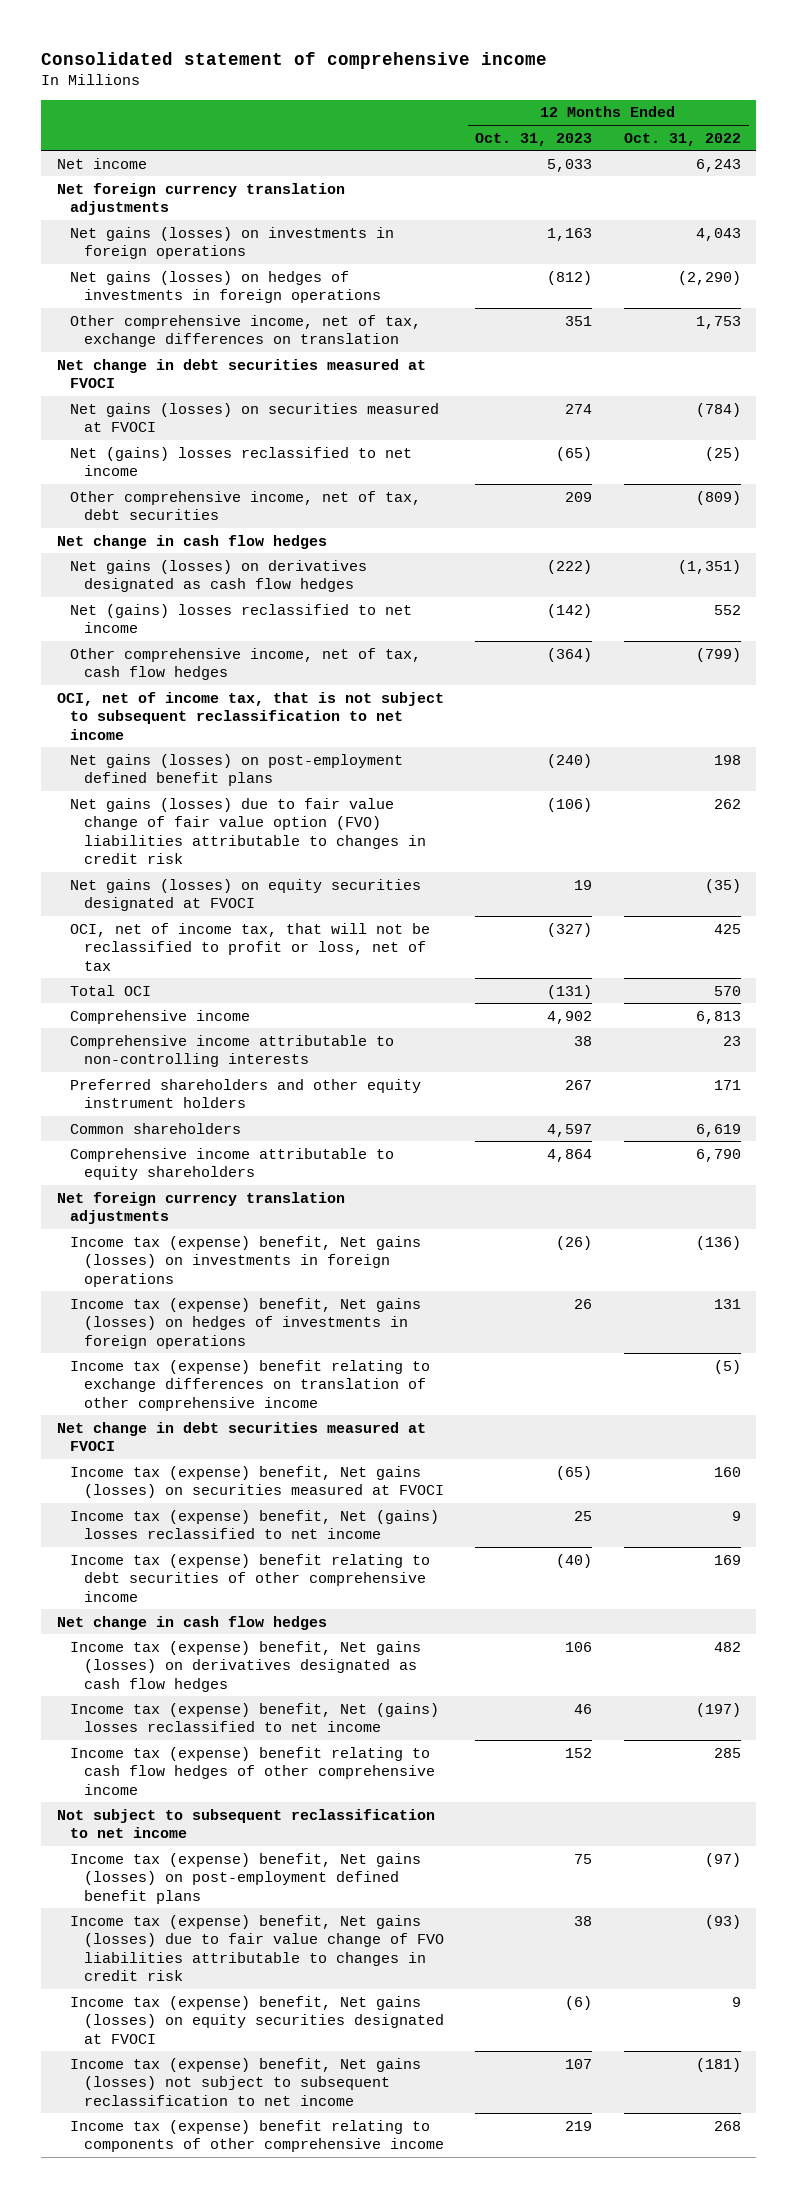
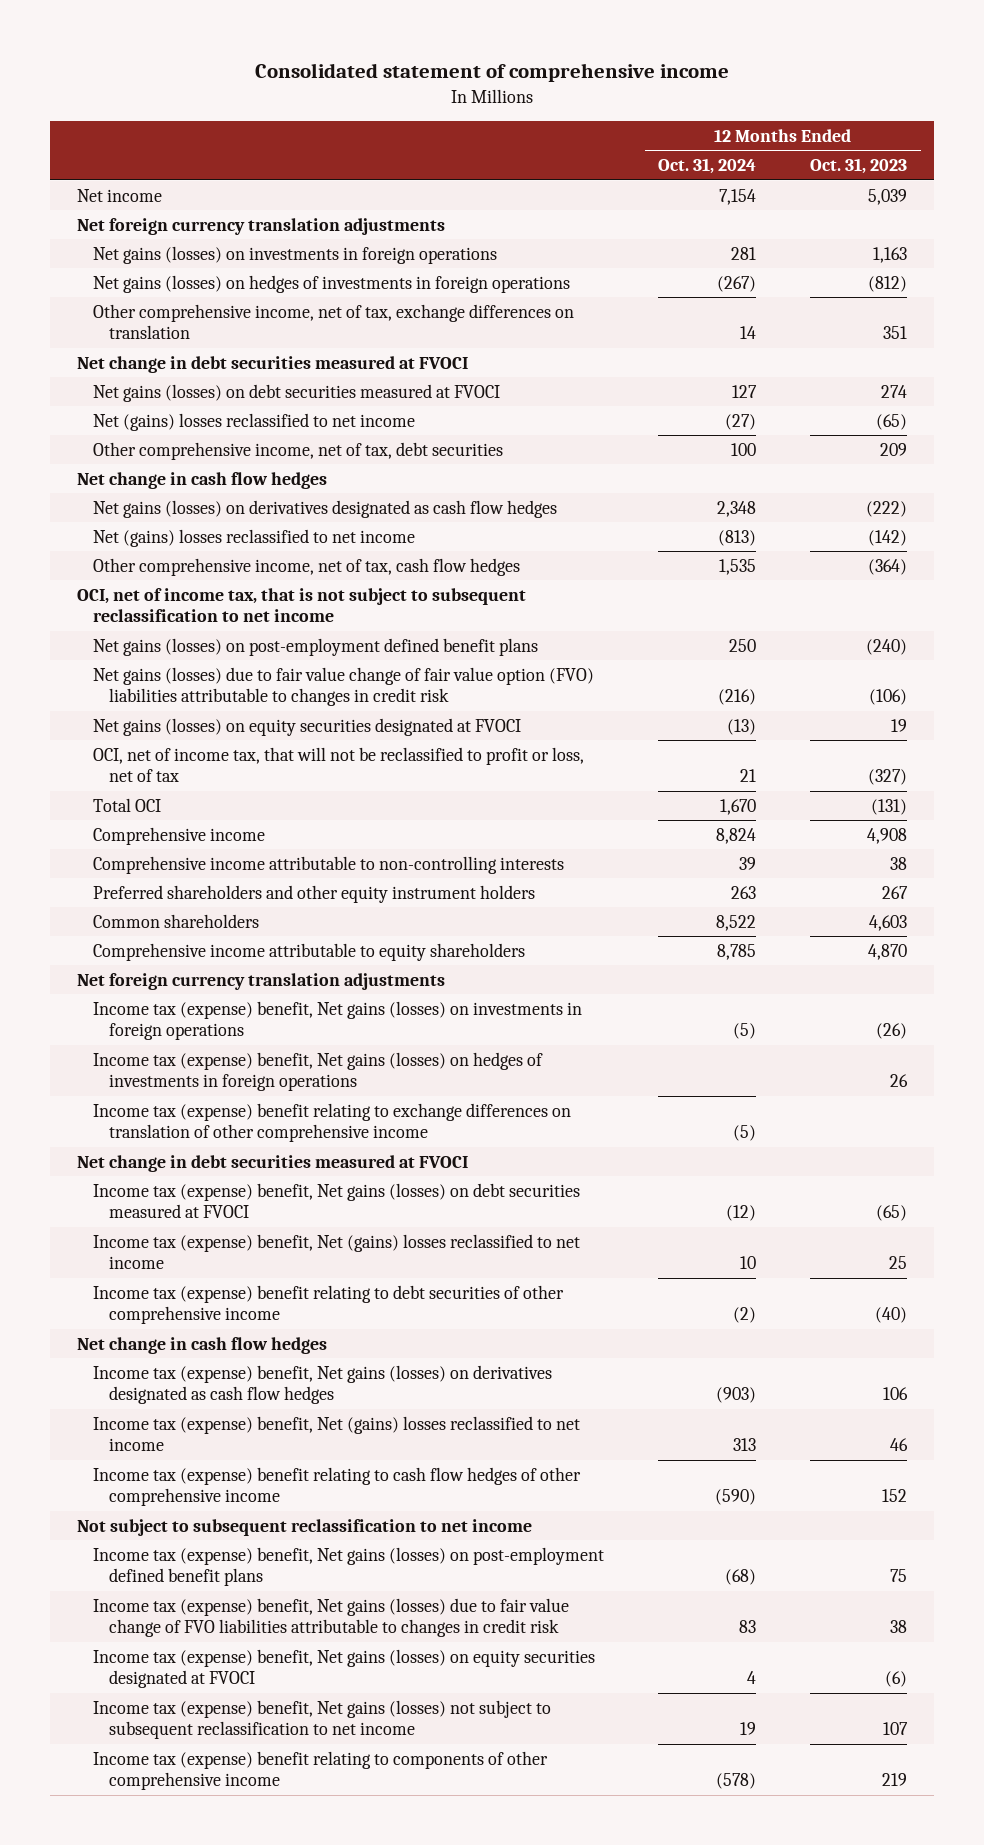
- | 12 Months Ended Oct. 31, 2023 | 12 Months Ended Oct. 31, 2022
+ | 12 Months Ended Oct. 31, 2024 | 12 Months Ended Oct. 31, 2023
- Net income | 5,033 | 6,243
+ Net income | 7,154 | 5,039
- Net gains (losses) on securities measured at FVOCI | 274 | (784)
+ Net gains (losses) on debt securities measured at FVOCI | 127 | 274
- Comprehensive income | 4,902 | 6,813
+ Comprehensive income | 8,824 | 4,908
- Common shareholders | 4,597 | 6,619
- Comprehensive income attributable to equity shareholders | 4,864 | 6,790
+ Common shareholders | 8,522 | 4,603
+ Comprehensive income attributable to equity shareholders | 8,785 | 4,870
- Income tax (expense) benefit, Net gains (losses) on securities measured at FVOCI | (65) | 160
+ Income tax (expense) benefit, Net gains (losses) on debt securities measured at FVOCI | (12) | (65)

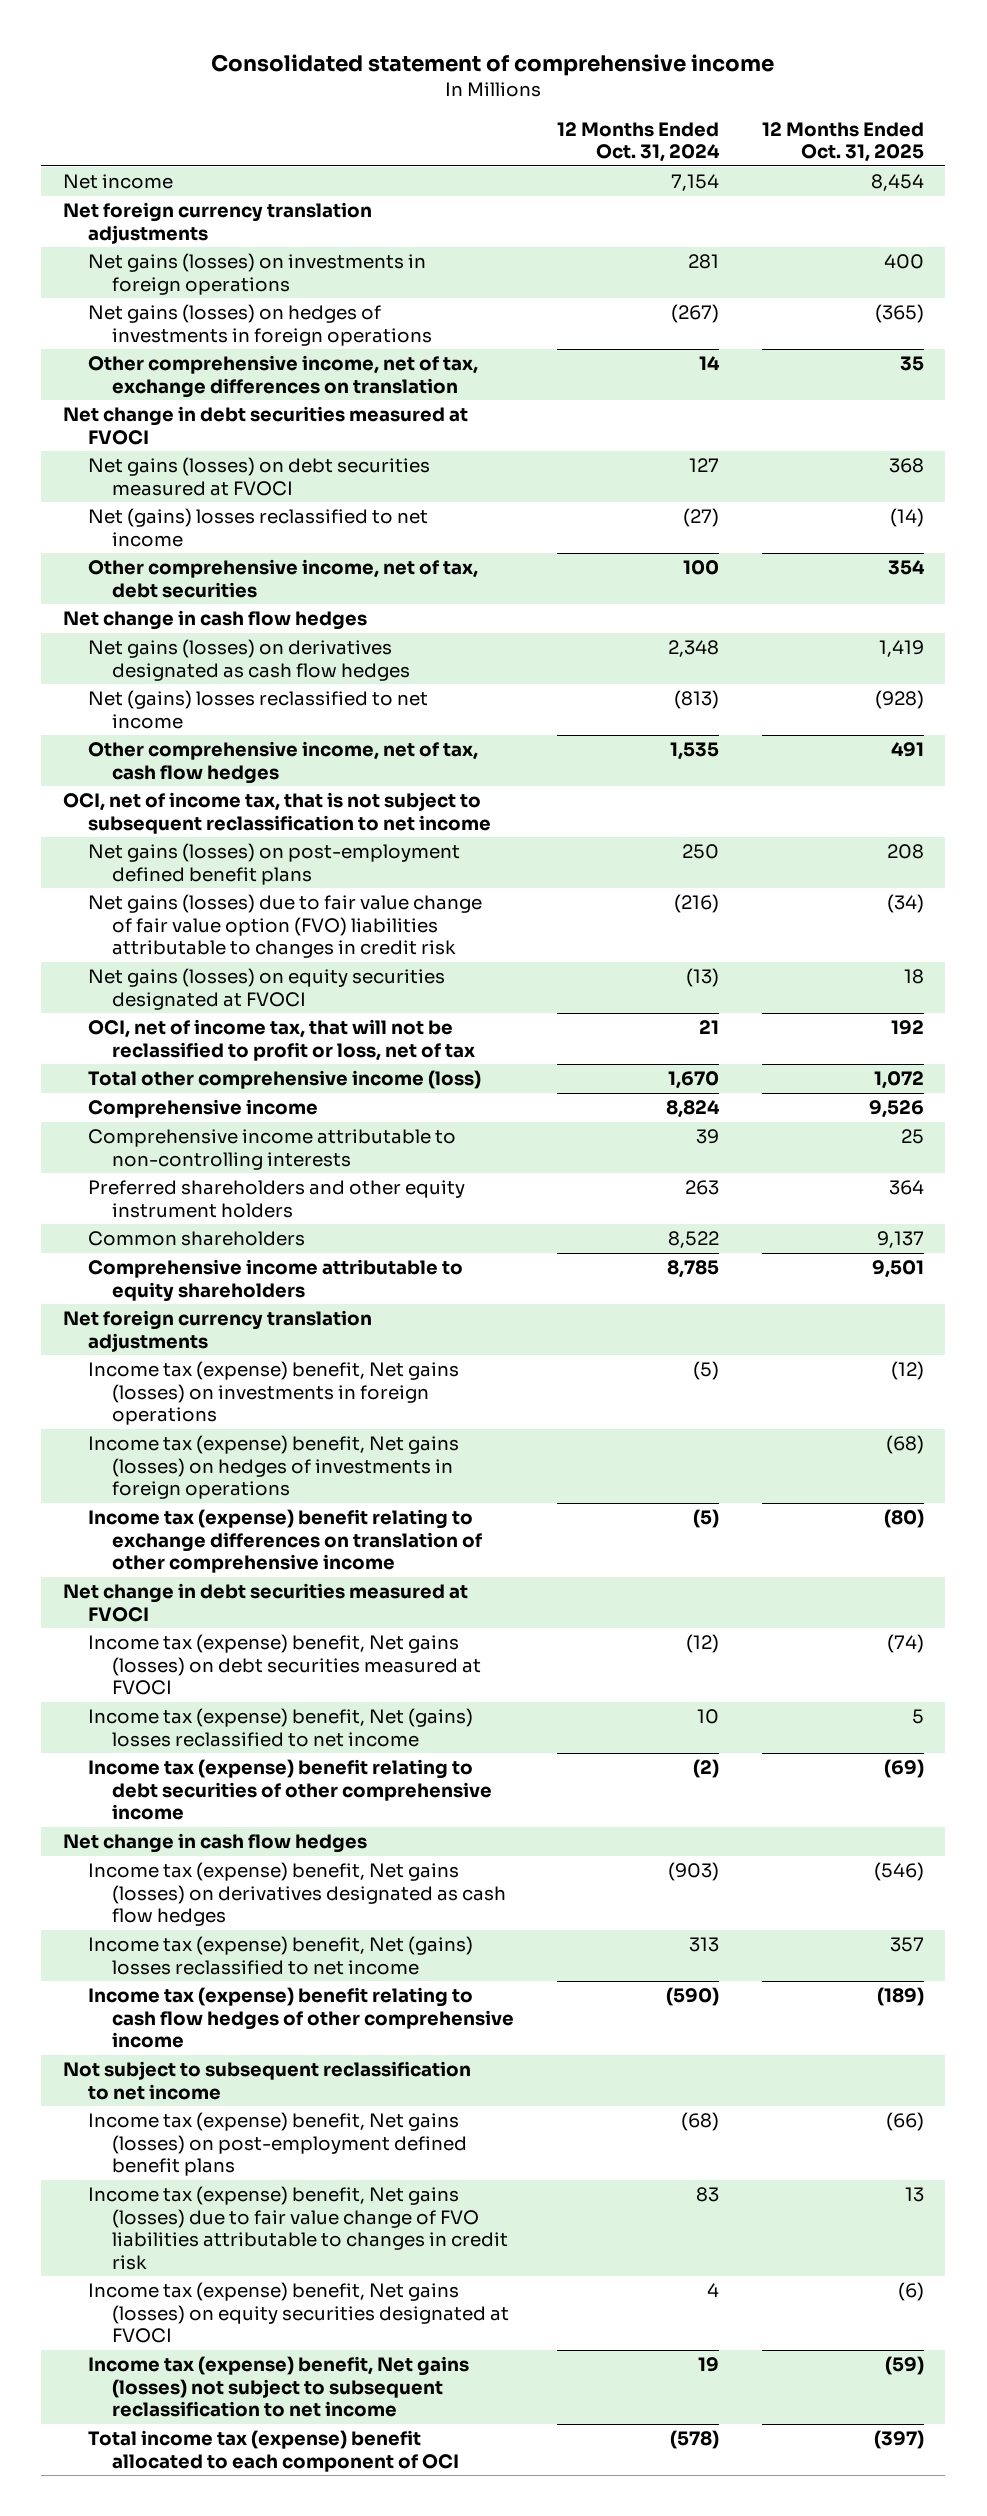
- | 12 Months Ended Oct. 31, 2024 | 12 Months Ended Oct. 31, 2023
+ | 12 Months Ended Oct. 31, 2024 | 12 Months Ended Oct. 31, 2025
- Total OCI | 1,670 | (131)
+ Total other comprehensive income (loss) | 1,670 | 1,072
- Income tax (expense) benefit relating to components of other comprehensive income | (578) | 219
+ Total income tax (expense) benefit allocated to each component of OCI | (578) | (397)

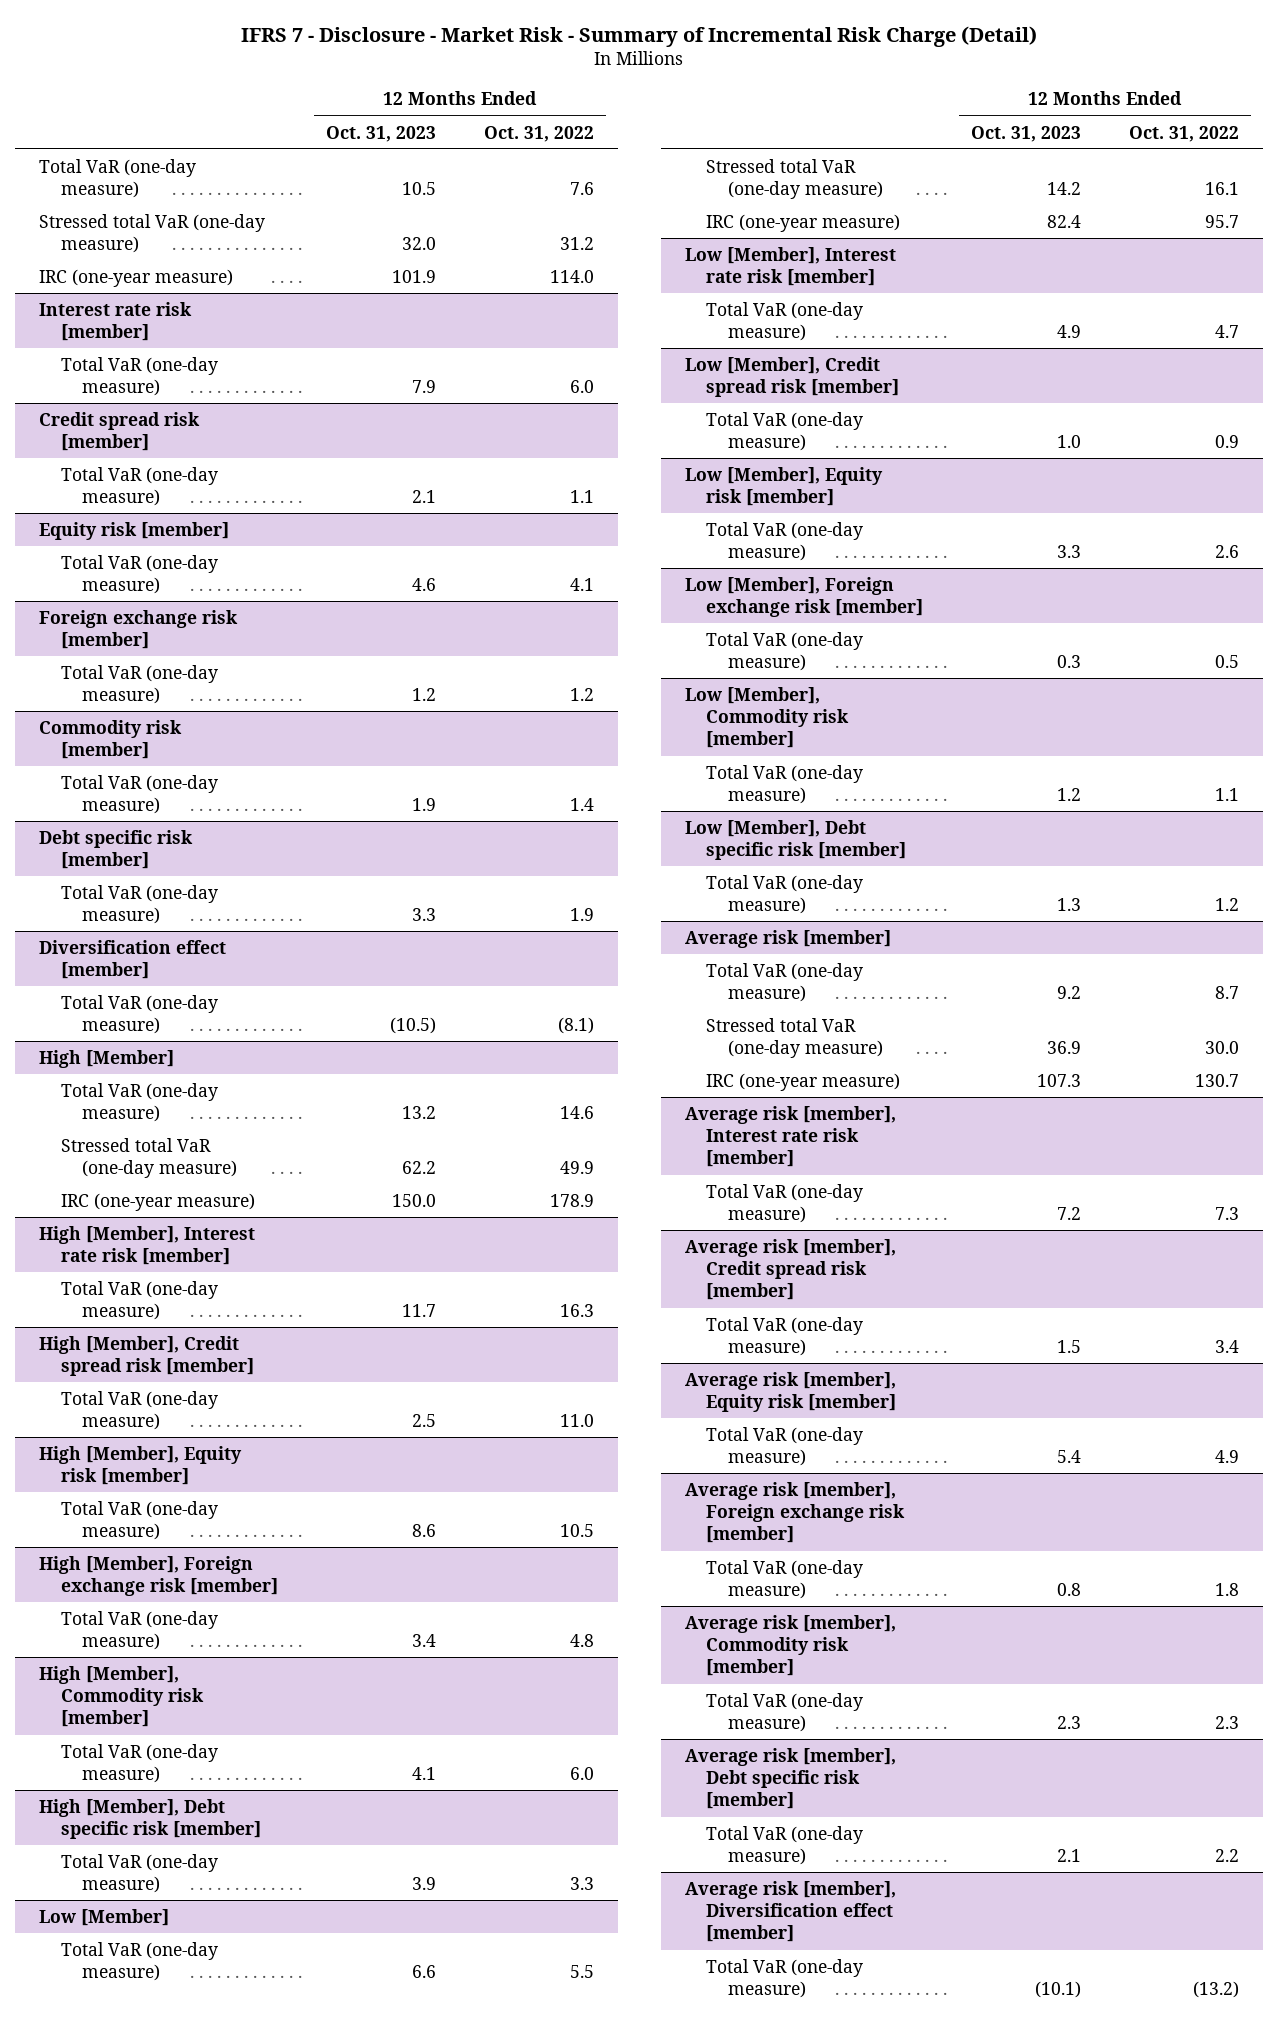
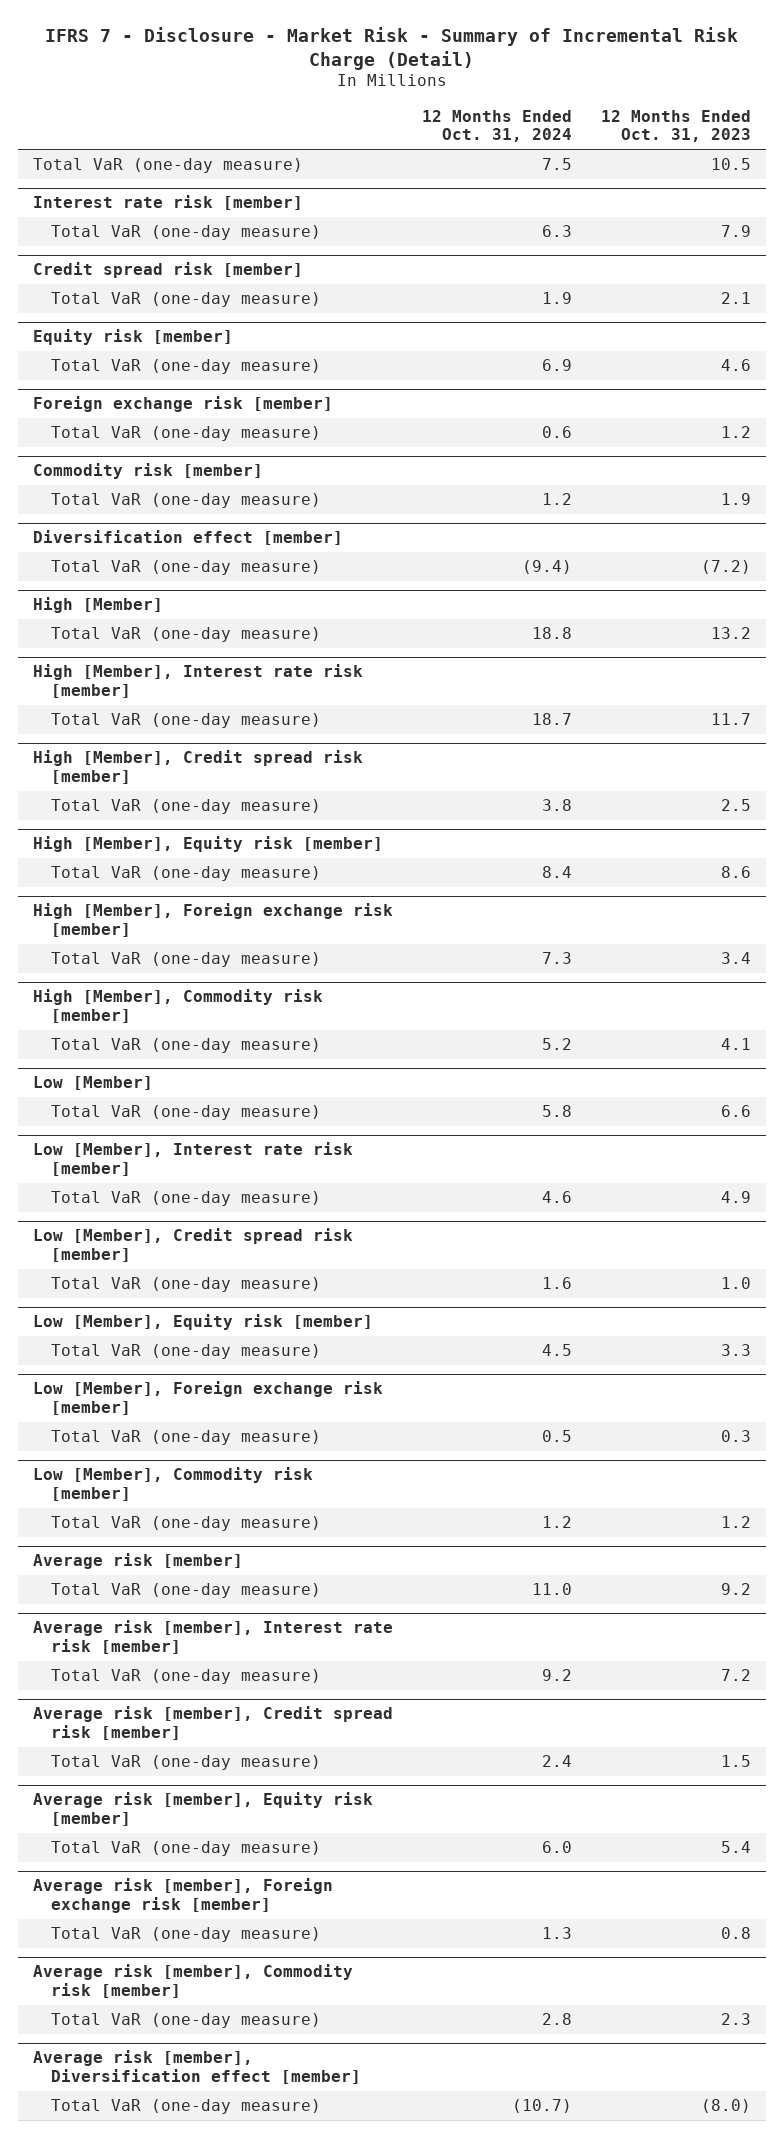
- | 12 Months Ended Oct. 31, 2023 | 12 Months Ended Oct. 31, 2022
+ | 12 Months Ended Oct. 31, 2024 | 12 Months Ended Oct. 31, 2023
- Stressed total VaR (one-day measure) | 32.0 | 31.2
- IRC (one-year measure) | 101.9 | 114.0
- Debt specific risk [member]
- Total VaR (one-day measure) | 3.3 | 1.9
@ Diversification effect [member]
- Total VaR (one-day measure) | (10.5) | (8.1)
+ Total VaR (one-day measure) | (9.4) | (7.2)
@ High [Member]
- Stressed total VaR (one-day measure) | 62.2 | 49.9
- IRC (one-year measure) | 150.0 | 178.9
- High [Member], Debt specific risk [member]
- Total VaR (one-day measure) | 3.9 | 3.3
@ Low [Member]
- Stressed total VaR (one-day measure) | 14.2 | 16.1
- IRC (one-year measure) | 82.4 | 95.7
- Low [Member], Debt specific risk [member]
- Total VaR (one-day measure) | 1.3 | 1.2
@ Average risk [member]
- Stressed total VaR (one-day measure) | 36.9 | 30.0
- IRC (one-year measure) | 107.3 | 130.7
- Average risk [member], Debt specific risk [member]
- Total VaR (one-day measure) | 2.1 | 2.2
@ Average risk [member], Diversification effect [member]
- Total VaR (one-day measure) | (10.1) | (13.2)
+ Total VaR (one-day measure) | (10.7) | (8.0)

